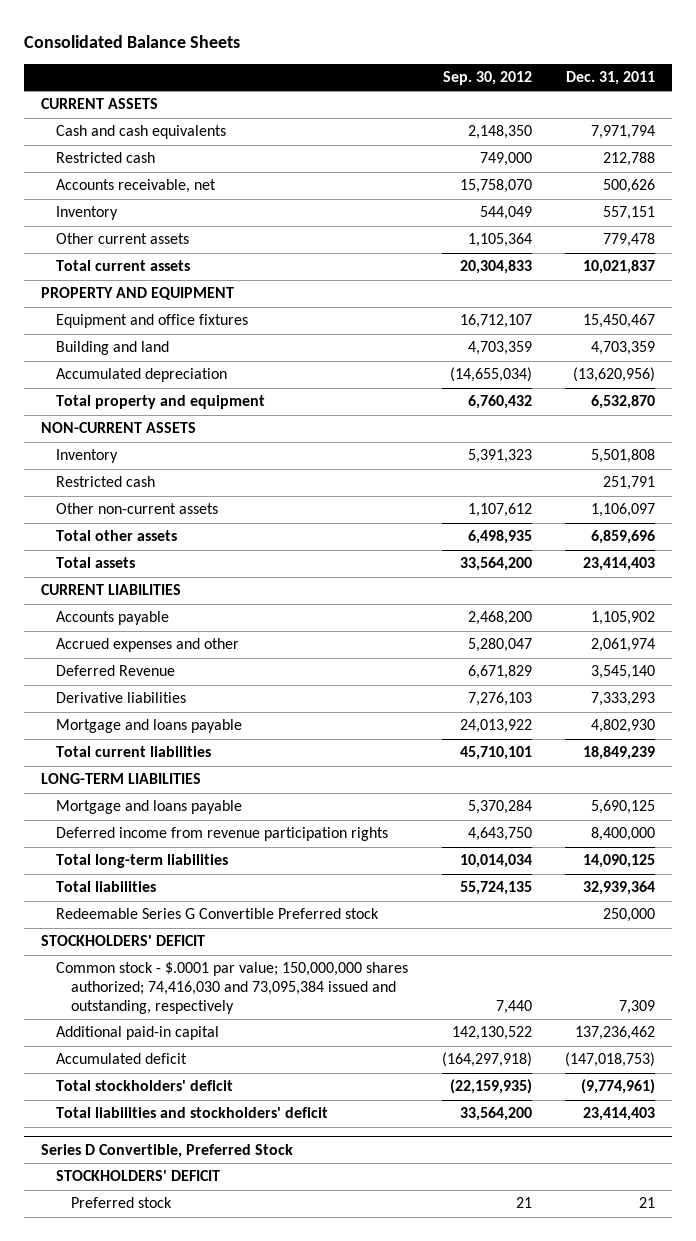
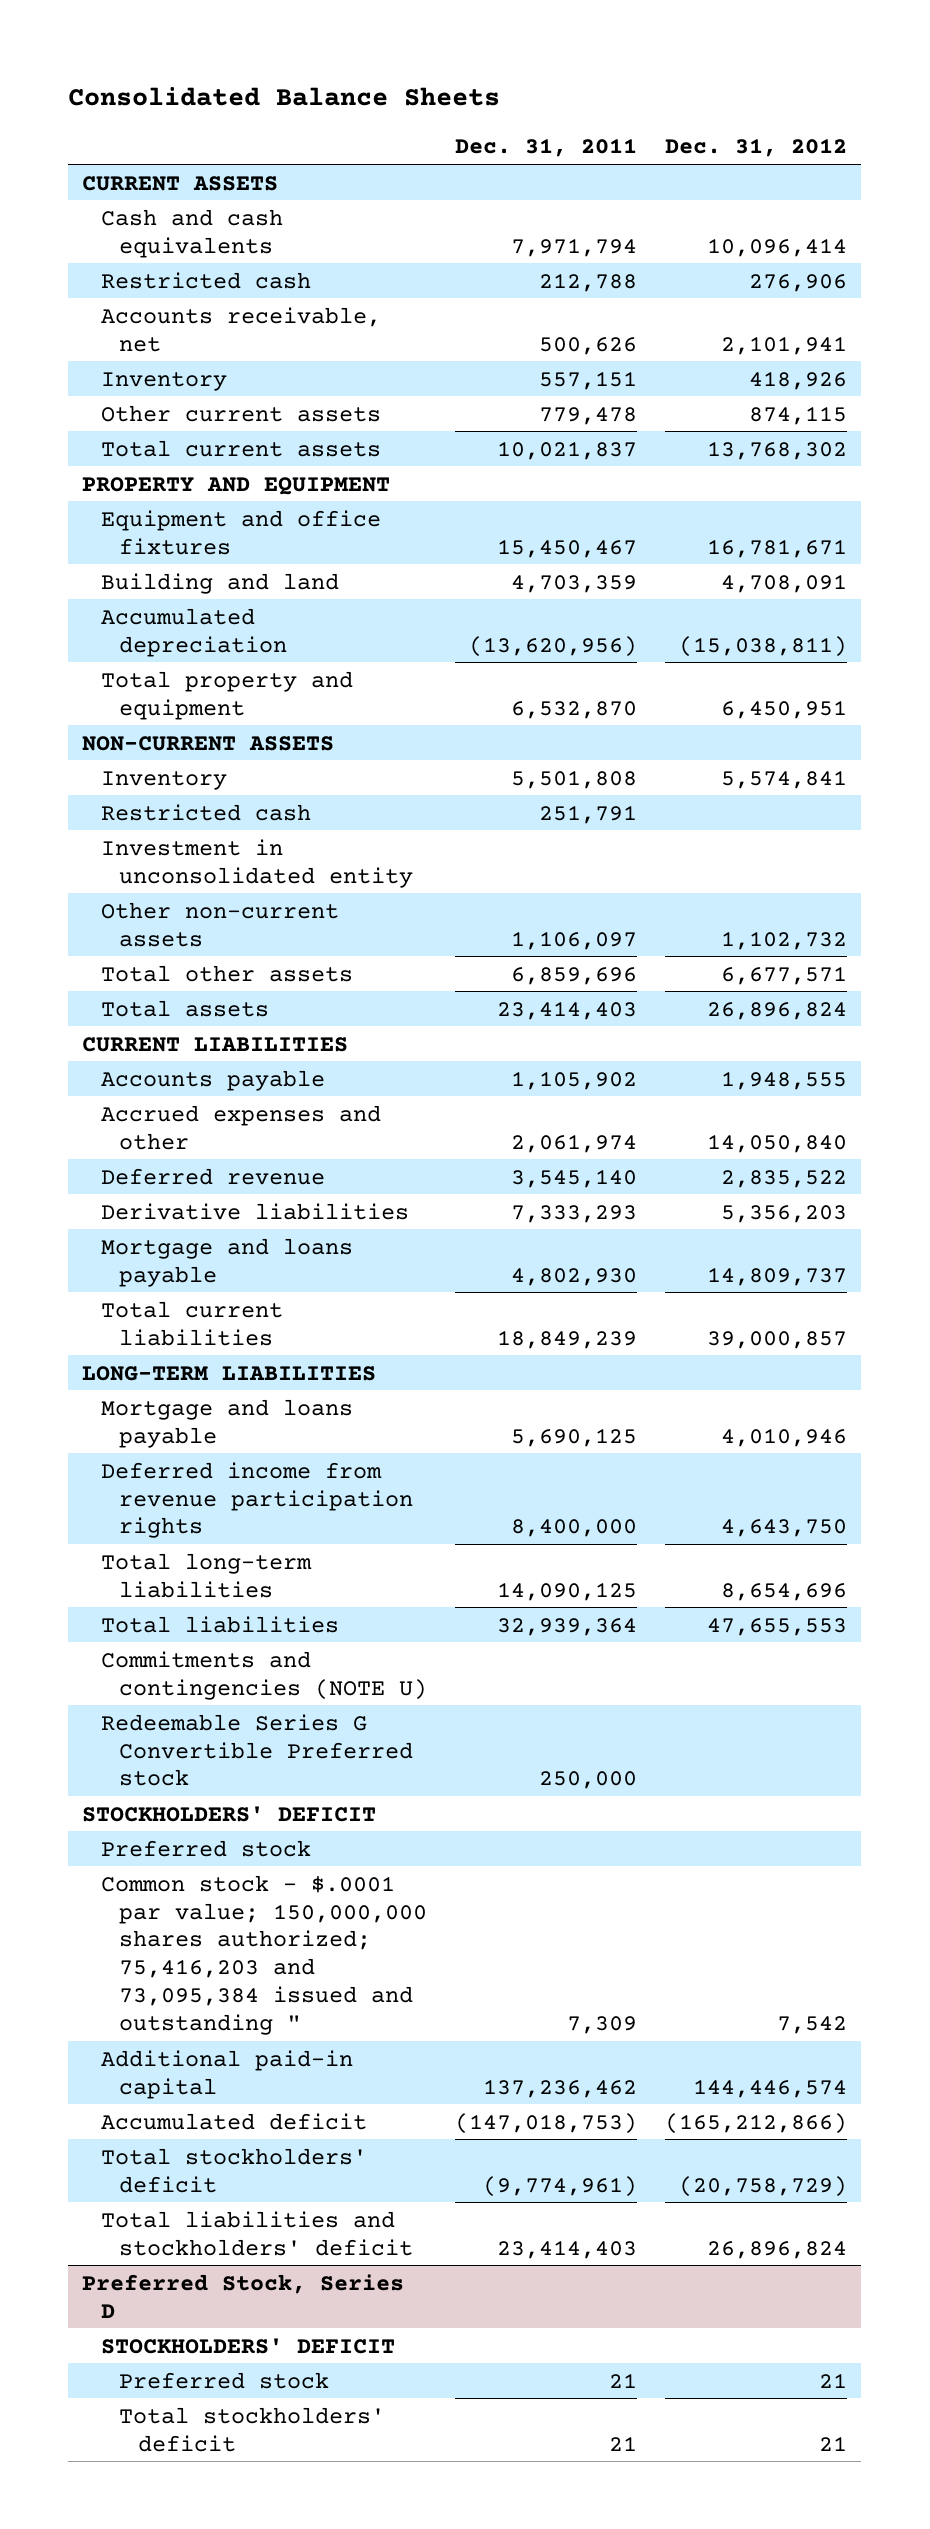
- | Sep. 30, 2012 | Dec. 31, 2011
+ | Dec. 31, 2011 | Dec. 31, 2012
+ Investment in unconsolidated entity
- Deferred Revenue | 6,671,829 | 3,545,140
+ Deferred revenue | 3,545,140 | 2,835,522
+ Commitments and contingencies (NOTE U)
- Common stock - $.0001 par value; 150,000,000 shares authorized; 74,416,030 and 73,095,384 issued and outstanding, respectively | 7,440 | 7,309
+ Preferred stock
+ Common stock - $.0001 par value; 150,000,000 shares authorized; 75,416,203 and 73,095,384 issued and outstanding " | 7,309 | 7,542
- Series D Convertible, Preferred Stock
+ Preferred Stock, Series D
+ Total stockholders' deficit | 21 | 21

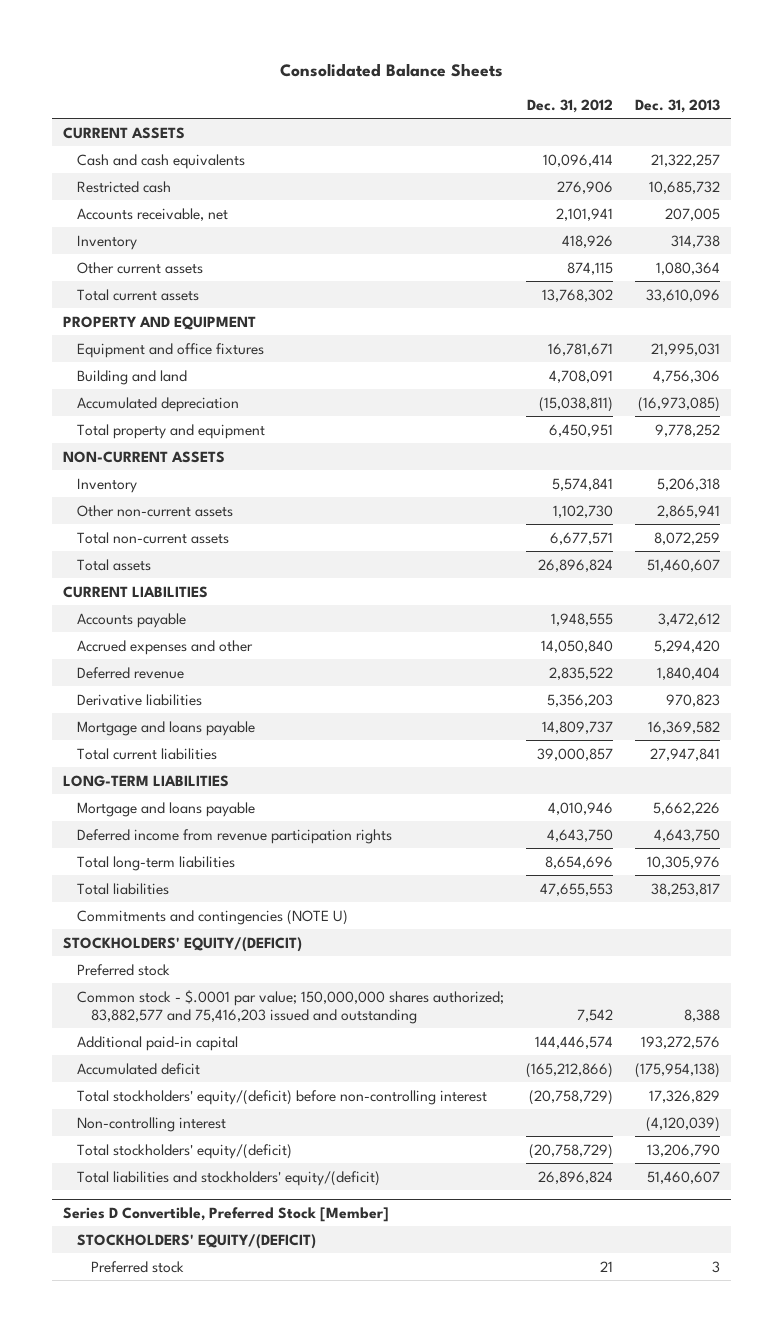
- | Dec. 31, 2011 | Dec. 31, 2012
+ | Dec. 31, 2012 | Dec. 31, 2013
- Restricted cash | 251,791 |
- Investment in unconsolidated entity
- Other non-current assets | 1,106,097 | 1,102,732
- Total other assets | 6,859,696 | 6,677,571
+ Other non-current assets | 1,102,730 | 2,865,941
+ Total non-current assets | 6,677,571 | 8,072,259
- Redeemable Series G Convertible Preferred stock | 250,000 |
- STOCKHOLDERS' DEFICIT
+ STOCKHOLDERS' EQUITY/(DEFICIT)
- Common stock - $.0001 par value; 150,000,000 shares authorized; 75,416,203 and 73,095,384 issued and outstanding " | 7,309 | 7,542
+ Common stock - $.0001 par value; 150,000,000 shares authorized; 83,882,577 and 75,416,203 issued and outstanding | 7,542 | 8,388
- Total stockholders' deficit | (9,774,961) | (20,758,729)
- Total liabilities and stockholders' deficit | 23,414,403 | 26,896,824
- Preferred Stock, Series D
- STOCKHOLDERS' DEFICIT
+ Total stockholders' equity/(deficit) before non-controlling interest | (20,758,729) | 17,326,829
+ Non-controlling interest | | (4,120,039)
+ Total stockholders' equity/(deficit) | (20,758,729) | 13,206,790
+ Total liabilities and stockholders' equity/(deficit) | 26,896,824 | 51,460,607
+ Series D Convertible, Preferred Stock [Member]
+ STOCKHOLDERS' EQUITY/(DEFICIT)
- Total stockholders' deficit | 21 | 21

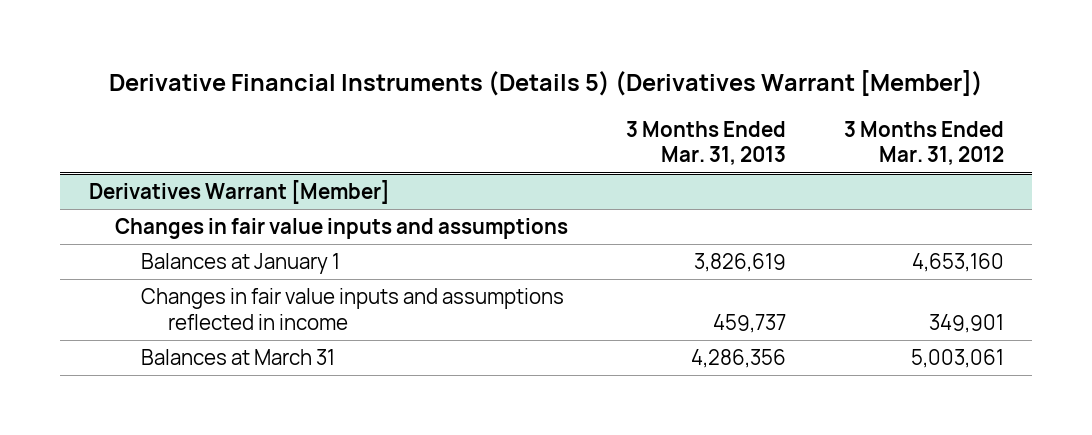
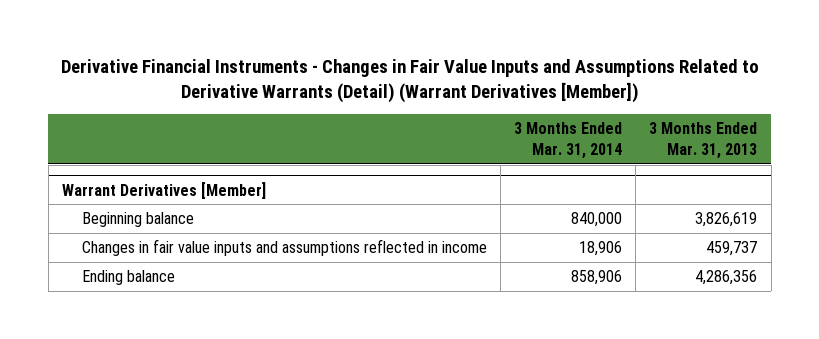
- Derivative Financial Instruments (Details 5) (Derivatives Warrant [Member])
+ Derivative Financial Instruments - Changes in Fair Value Inputs and Assumptions Related to Derivative Warrants (Detail) (Warrant Derivatives [Member])
- | 3 Months Ended Mar. 31, 2013 | 3 Months Ended Mar. 31, 2012
+ | 3 Months Ended Mar. 31, 2014 | 3 Months Ended Mar. 31, 2013
- Derivatives Warrant [Member]
- Changes in fair value inputs and assumptions
- Balances at January 1 | 3,826,619 | 4,653,160
+ Warrant Derivatives [Member]
+ Beginning balance | 840,000 | 3,826,619
- Balances at March 31 | 4,286,356 | 5,003,061
+ Ending balance | 858,906 | 4,286,356

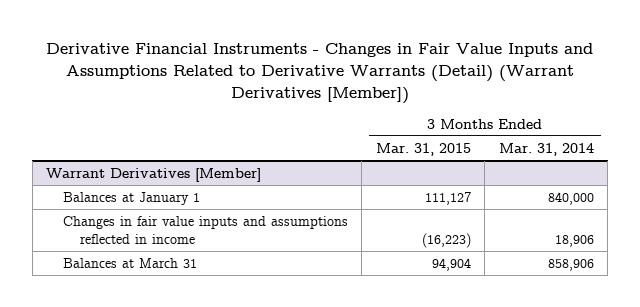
- | 3 Months Ended Mar. 31, 2014 | 3 Months Ended Mar. 31, 2013
+ | 3 Months Ended Mar. 31, 2015 | 3 Months Ended Mar. 31, 2014
@ Warrant Derivatives [Member]
- Beginning balance | 840,000 | 3,826,619
+ Balances at January 1 | 111,127 | 840,000
- Ending balance | 858,906 | 4,286,356
+ Balances at March 31 | 94,904 | 858,906

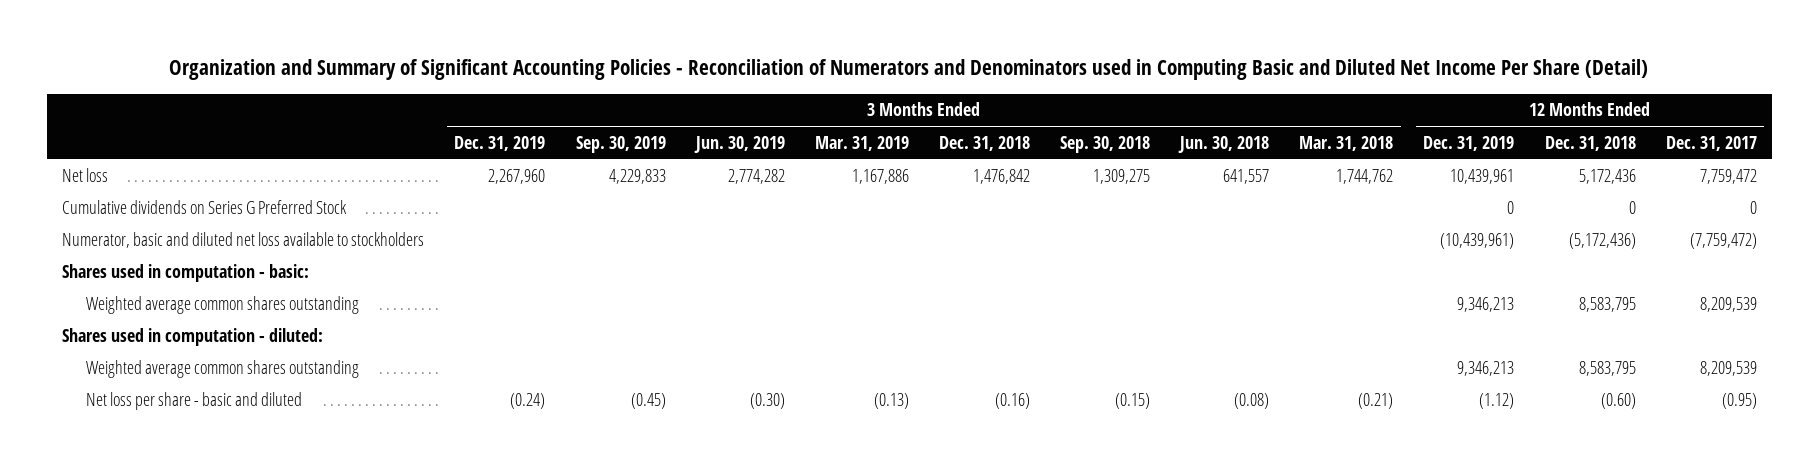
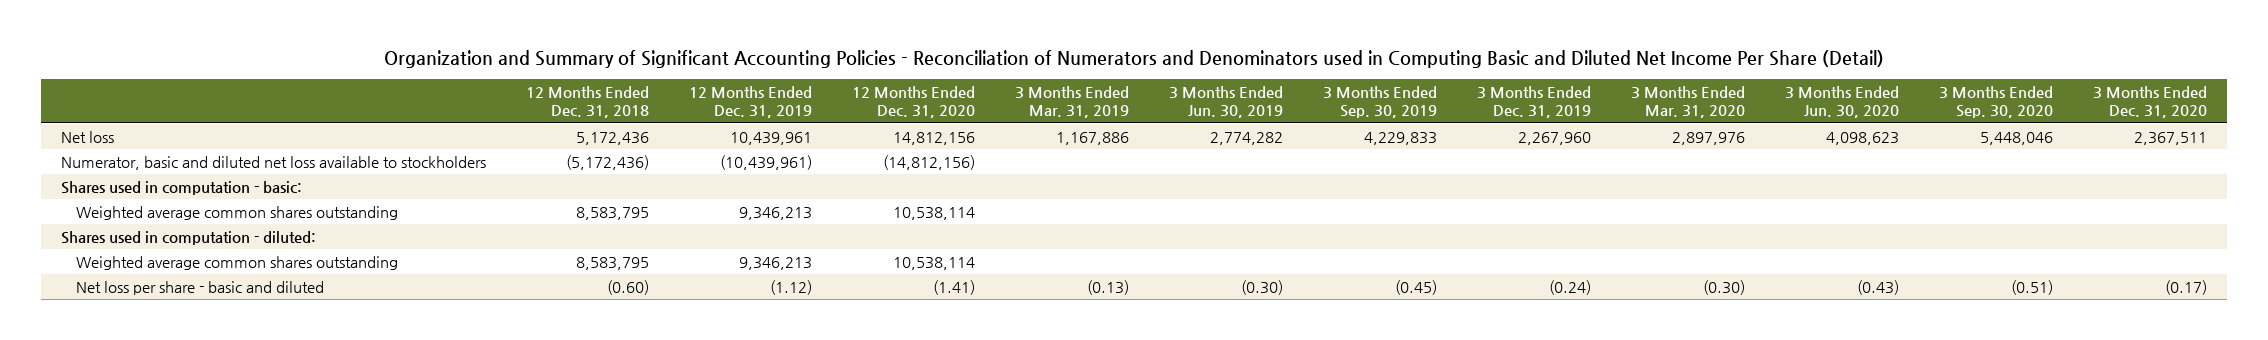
- | 3 Months Ended Dec. 31, 2019 | 3 Months Ended Sep. 30, 2019 | 3 Months Ended Jun. 30, 2019 | 3 Months Ended Mar. 31, 2019 | 3 Months Ended Dec. 31, 2018 | 3 Months Ended Sep. 30, 2018 | 3 Months Ended Jun. 30, 2018 | 3 Months Ended Mar. 31, 2018 | 12 Months Ended Dec. 31, 2019 | 12 Months Ended Dec. 31, 2018 | 12 Months Ended Dec. 31, 2017
+ | 12 Months Ended Dec. 31, 2018 | 12 Months Ended Dec. 31, 2019 | 12 Months Ended Dec. 31, 2020 | 3 Months Ended Mar. 31, 2019 | 3 Months Ended Jun. 30, 2019 | 3 Months Ended Sep. 30, 2019 | 3 Months Ended Dec. 31, 2019 | 3 Months Ended Mar. 31, 2020 | 3 Months Ended Jun. 30, 2020 | 3 Months Ended Sep. 30, 2020 | 3 Months Ended Dec. 31, 2020
- Cumulative dividends on Series G Preferred Stock | | | | | | | | | 0 | 0 | 0

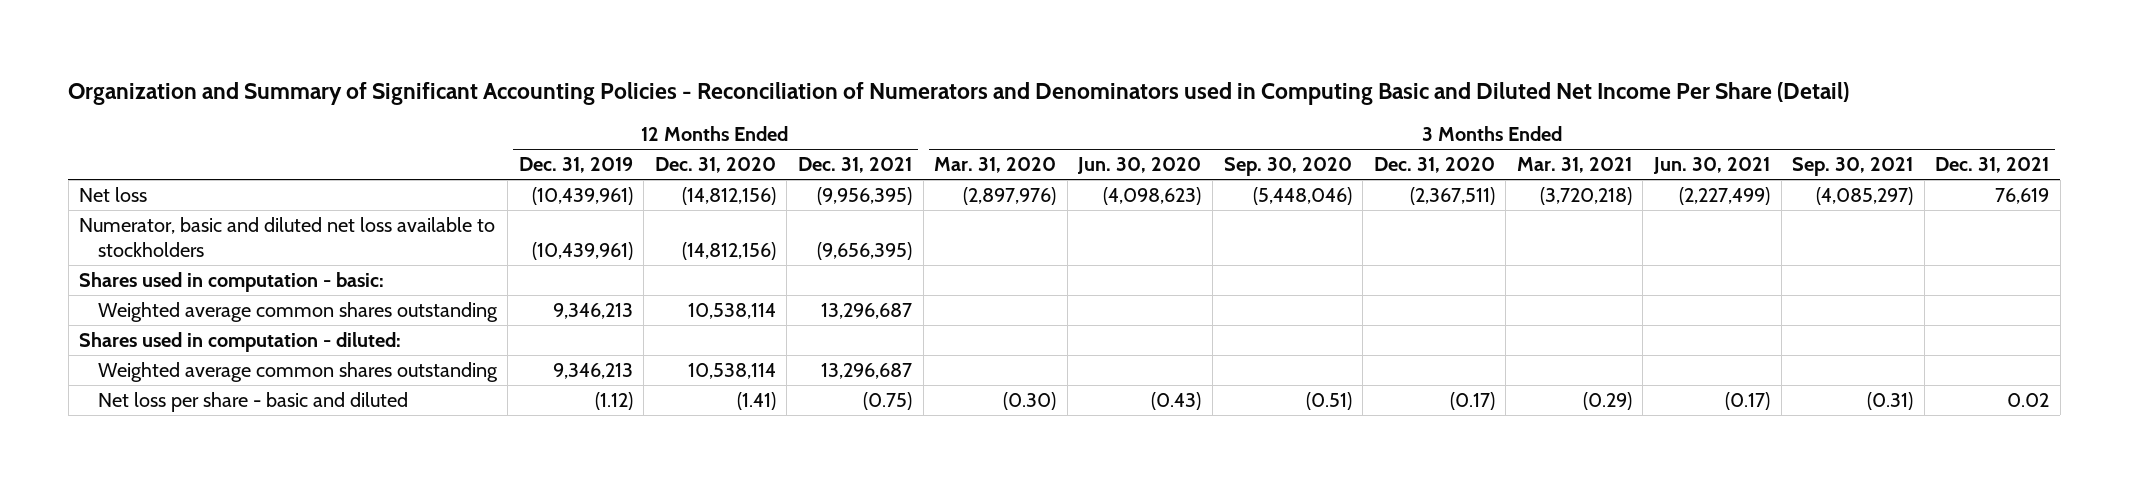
- | 12 Months Ended Dec. 31, 2018 | 12 Months Ended Dec. 31, 2019 | 12 Months Ended Dec. 31, 2020 | 3 Months Ended Mar. 31, 2019 | 3 Months Ended Jun. 30, 2019 | 3 Months Ended Sep. 30, 2019 | 3 Months Ended Dec. 31, 2019 | 3 Months Ended Mar. 31, 2020 | 3 Months Ended Jun. 30, 2020 | 3 Months Ended Sep. 30, 2020 | 3 Months Ended Dec. 31, 2020
+ | 12 Months Ended Dec. 31, 2019 | 12 Months Ended Dec. 31, 2020 | 12 Months Ended Dec. 31, 2021 | 3 Months Ended Mar. 31, 2020 | 3 Months Ended Jun. 30, 2020 | 3 Months Ended Sep. 30, 2020 | 3 Months Ended Dec. 31, 2020 | 3 Months Ended Mar. 31, 2021 | 3 Months Ended Jun. 30, 2021 | 3 Months Ended Sep. 30, 2021 | 3 Months Ended Dec. 31, 2021
- Net loss | 5,172,436 | 10,439,961 | 14,812,156 | 1,167,886 | 2,774,282 | 4,229,833 | 2,267,960 | 2,897,976 | 4,098,623 | 5,448,046 | 2,367,511
+ Net loss | (10,439,961) | (14,812,156) | (9,956,395) | (2,897,976) | (4,098,623) | (5,448,046) | (2,367,511) | (3,720,218) | (2,227,499) | (4,085,297) | 76,619

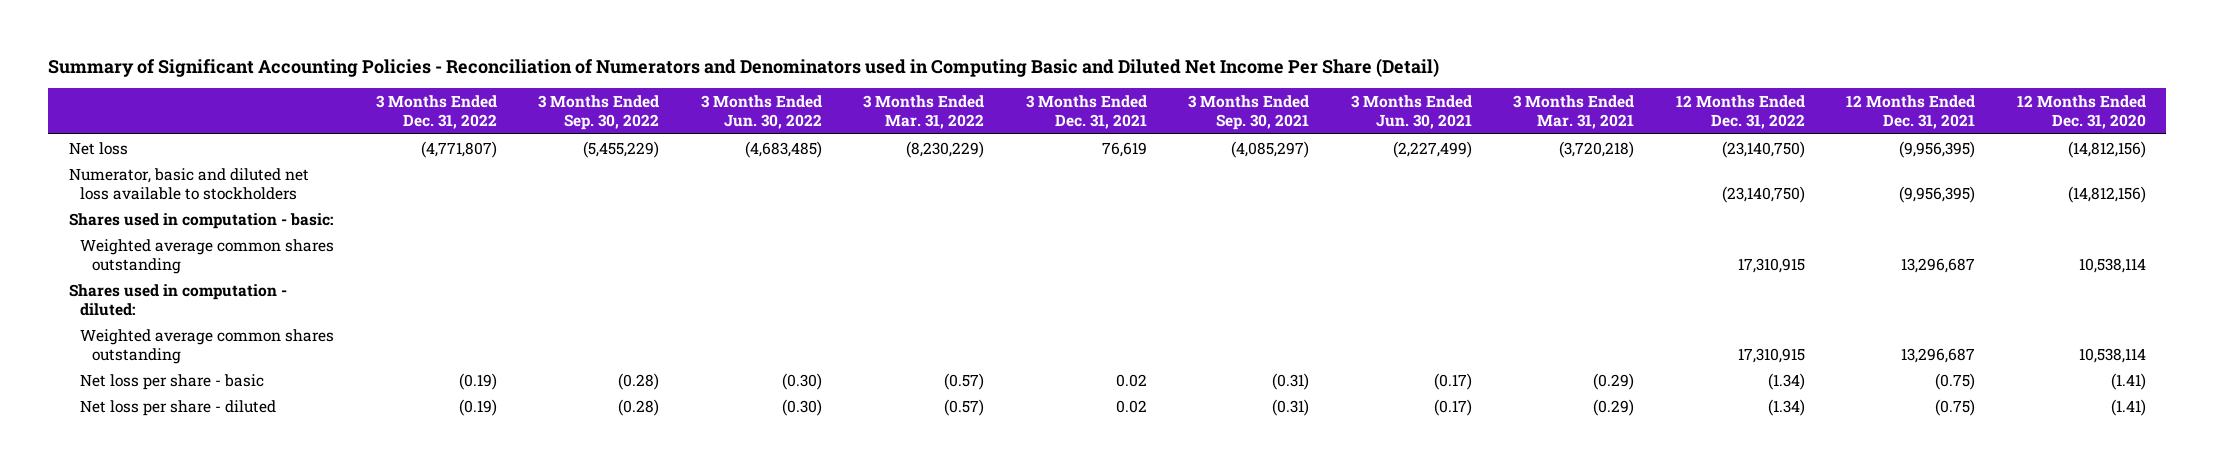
- Organization and Summary of Significant Accounting Policies - Reconciliation of Numerators and Denominators used in Computing Basic and Diluted Net Income Per Share (Detail)
+ Summary of Significant Accounting Policies - Reconciliation of Numerators and Denominators used in Computing Basic and Diluted Net Income Per Share (Detail)
- | 12 Months Ended Dec. 31, 2019 | 12 Months Ended Dec. 31, 2020 | 12 Months Ended Dec. 31, 2021 | 3 Months Ended Mar. 31, 2020 | 3 Months Ended Jun. 30, 2020 | 3 Months Ended Sep. 30, 2020 | 3 Months Ended Dec. 31, 2020 | 3 Months Ended Mar. 31, 2021 | 3 Months Ended Jun. 30, 2021 | 3 Months Ended Sep. 30, 2021 | 3 Months Ended Dec. 31, 2021
+ | 3 Months Ended Dec. 31, 2022 | 3 Months Ended Sep. 30, 2022 | 3 Months Ended Jun. 30, 2022 | 3 Months Ended Mar. 31, 2022 | 3 Months Ended Dec. 31, 2021 | 3 Months Ended Sep. 30, 2021 | 3 Months Ended Jun. 30, 2021 | 3 Months Ended Mar. 31, 2021 | 12 Months Ended Dec. 31, 2022 | 12 Months Ended Dec. 31, 2021 | 12 Months Ended Dec. 31, 2020
- Numerator, basic and diluted net loss available to stockholders | (10,439,961) | (14,812,156) | (9,656,395) | | | | | | | |
+ Numerator, basic and diluted net loss available to stockholders | | | | | | | | | (23,140,750) | (9,956,395) | (14,812,156)
- Net loss per share - basic and diluted | (1.12) | (1.41) | (0.75) | (0.30) | (0.43) | (0.51) | (0.17) | (0.29) | (0.17) | (0.31) | 0.02
+ Net loss per share - basic | (0.19) | (0.28) | (0.30) | (0.57) | 0.02 | (0.31) | (0.17) | (0.29) | (1.34) | (0.75) | (1.41)
+ Net loss per share - diluted | (0.19) | (0.28) | (0.30) | (0.57) | 0.02 | (0.31) | (0.17) | (0.29) | (1.34) | (0.75) | (1.41)

